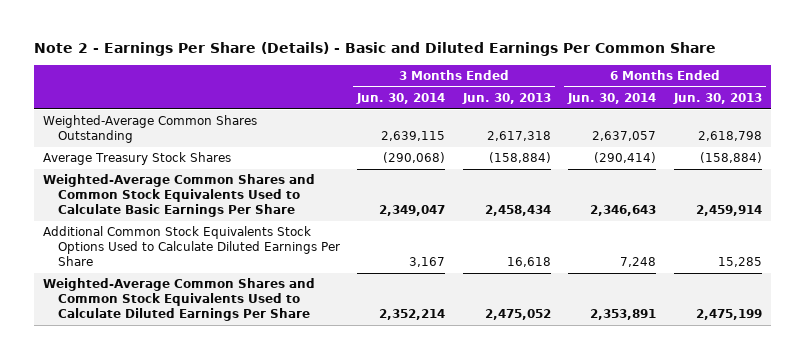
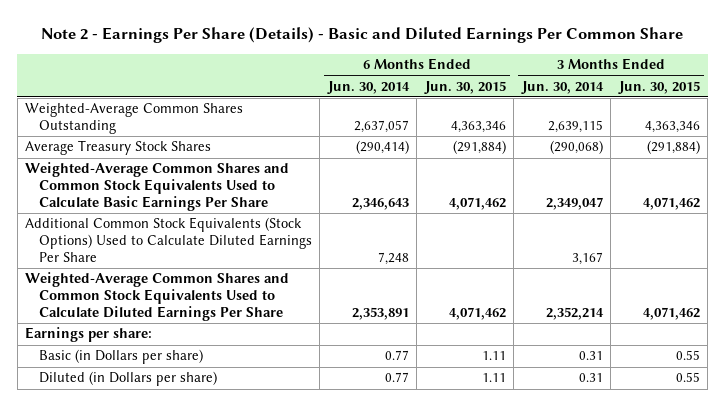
- | 3 Months Ended Jun. 30, 2014 | 3 Months Ended Jun. 30, 2013 | 6 Months Ended Jun. 30, 2014 | 6 Months Ended Jun. 30, 2013
+ | 6 Months Ended Jun. 30, 2014 | 6 Months Ended Jun. 30, 2015 | 3 Months Ended Jun. 30, 2014 | 3 Months Ended Jun. 30, 2015
- Additional Common Stock Equivalents Stock Options Used to Calculate Diluted Earnings Per Share | 3,167 | 16,618 | 7,248 | 15,285
+ Additional Common Stock Equivalents (Stock Options) Used to Calculate Diluted Earnings Per Share | 7,248 | | 3,167 |
+ Earnings per share:
+ Basic (in Dollars per share) | 0.77 | 1.11 | 0.31 | 0.55
+ Diluted (in Dollars per share) | 0.77 | 1.11 | 0.31 | 0.55

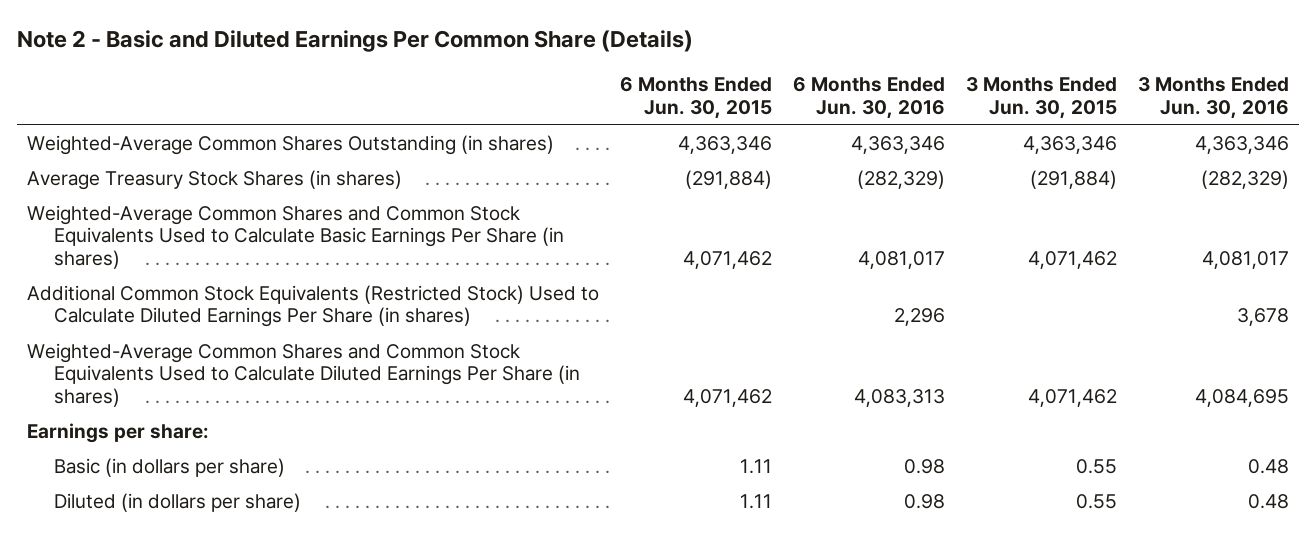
- Note 2 - Earnings Per Share (Details) - Basic and Diluted Earnings Per Common Share
+ Note 2 - Basic and Diluted Earnings Per Common Share (Details)
- | 6 Months Ended Jun. 30, 2014 | 6 Months Ended Jun. 30, 2015 | 3 Months Ended Jun. 30, 2014 | 3 Months Ended Jun. 30, 2015
+ | 6 Months Ended Jun. 30, 2015 | 6 Months Ended Jun. 30, 2016 | 3 Months Ended Jun. 30, 2015 | 3 Months Ended Jun. 30, 2016
- Weighted-Average Common Shares Outstanding | 2,637,057 | 4,363,346 | 2,639,115 | 4,363,346
- Average Treasury Stock Shares | (290,414) | (291,884) | (290,068) | (291,884)
- Weighted-Average Common Shares and Common Stock Equivalents Used to Calculate Basic Earnings Per Share | 2,346,643 | 4,071,462 | 2,349,047 | 4,071,462
- Additional Common Stock Equivalents (Stock Options) Used to Calculate Diluted Earnings Per Share | 7,248 | | 3,167 |
- Weighted-Average Common Shares and Common Stock Equivalents Used to Calculate Diluted Earnings Per Share | 2,353,891 | 4,071,462 | 2,352,214 | 4,071,462
+ Weighted-Average Common Shares Outstanding (in shares) | 4,363,346 | 4,363,346 | 4,363,346 | 4,363,346
+ Average Treasury Stock Shares (in shares) | (291,884) | (282,329) | (291,884) | (282,329)
+ Weighted-Average Common Shares and Common Stock Equivalents Used to Calculate Basic Earnings Per Share (in shares) | 4,071,462 | 4,081,017 | 4,071,462 | 4,081,017
+ Additional Common Stock Equivalents (Restricted Stock) Used to Calculate Diluted Earnings Per Share (in shares) | | 2,296 | | 3,678
+ Weighted-Average Common Shares and Common Stock Equivalents Used to Calculate Diluted Earnings Per Share (in shares) | 4,071,462 | 4,083,313 | 4,071,462 | 4,084,695
- Basic (in Dollars per share) | 0.77 | 1.11 | 0.31 | 0.55
- Diluted (in Dollars per share) | 0.77 | 1.11 | 0.31 | 0.55
+ Basic (in dollars per share) | 1.11 | 0.98 | 0.55 | 0.48
+ Diluted (in dollars per share) | 1.11 | 0.98 | 0.55 | 0.48

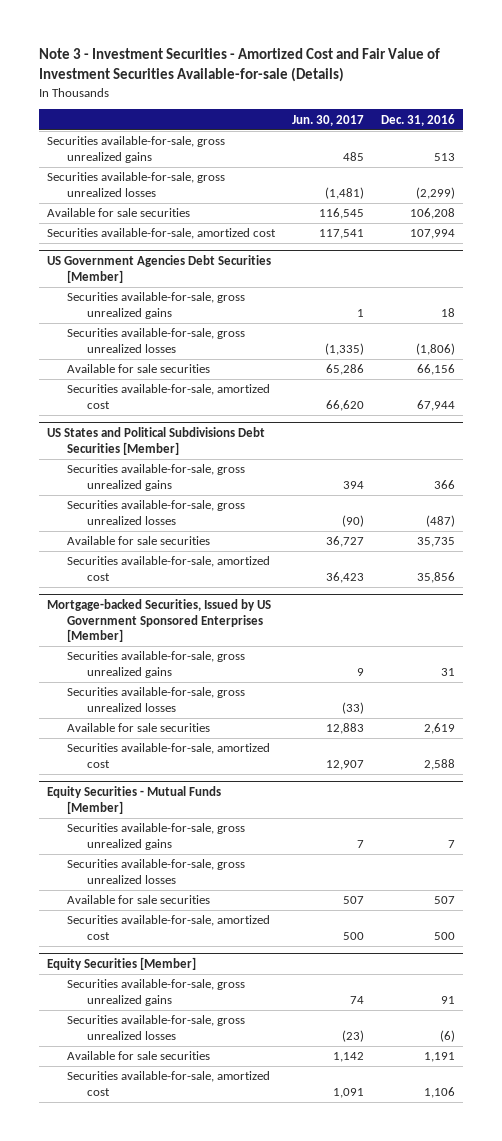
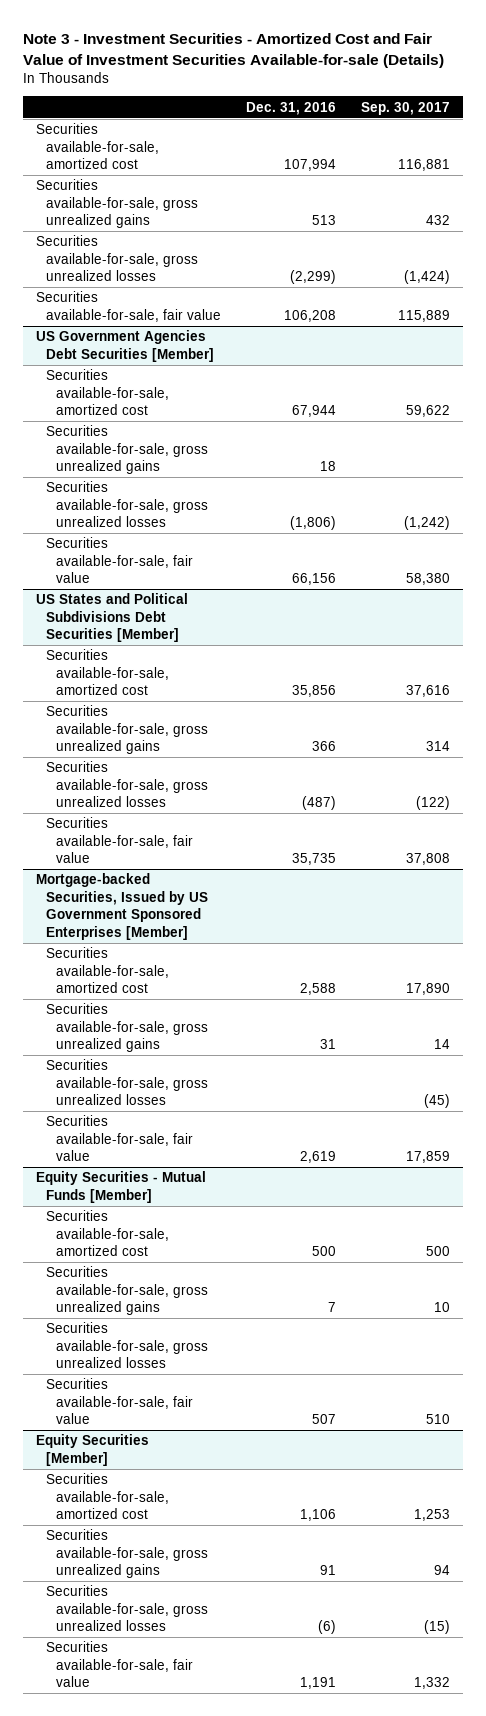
- | Jun. 30, 2017 | Dec. 31, 2016
+ | Dec. 31, 2016 | Sep. 30, 2017
moved up: Securities available-for-sale, amortized cost | 107,994 | 116,881
- Available for sale securities | 116,545 | 106,208
+ Securities available-for-sale, fair value | 106,208 | 115,889
@ US Government Agencies Debt Securities [Member]
moved up: Securities available-for-sale, amortized cost | 67,944 | 59,622
- Available for sale securities | 65,286 | 66,156
+ Securities available-for-sale, fair value | 66,156 | 58,380
@ US States and Political Subdivisions Debt Securities [Member]
moved up: Securities available-for-sale, amortized cost | 35,856 | 37,616
- Available for sale securities | 36,727 | 35,735
+ Securities available-for-sale, fair value | 35,735 | 37,808
@ Mortgage-backed Securities, Issued by US Government Sponsored Enterprises [Member]
moved up: Securities available-for-sale, amortized cost | 2,588 | 17,890
- Available for sale securities | 12,883 | 2,619
+ Securities available-for-sale, fair value | 2,619 | 17,859
@ Equity Securities - Mutual Funds [Member]
moved up: Securities available-for-sale, amortized cost | 500 | 500
- Available for sale securities | 507 | 507
+ Securities available-for-sale, fair value | 507 | 510
@ Equity Securities [Member]
moved up: Securities available-for-sale, amortized cost | 1,106 | 1,253
- Available for sale securities | 1,142 | 1,191
+ Securities available-for-sale, fair value | 1,191 | 1,332

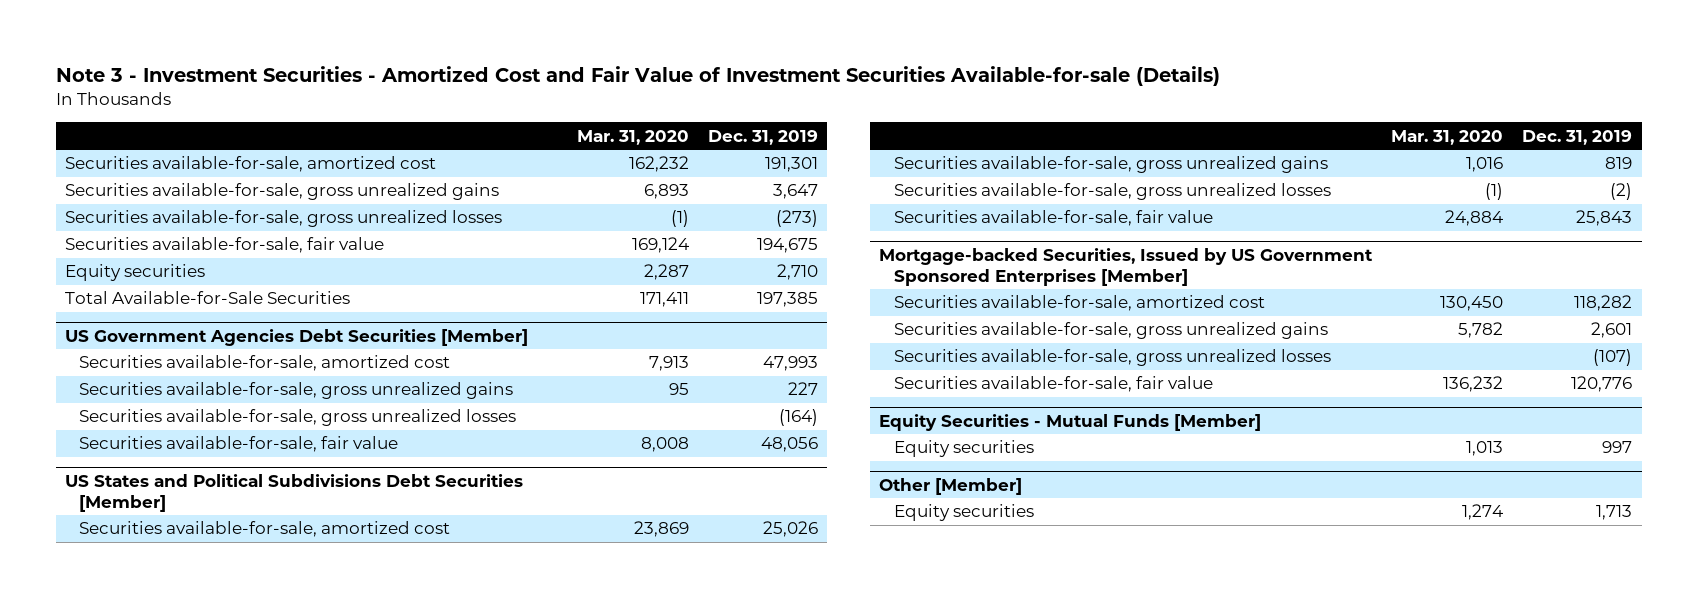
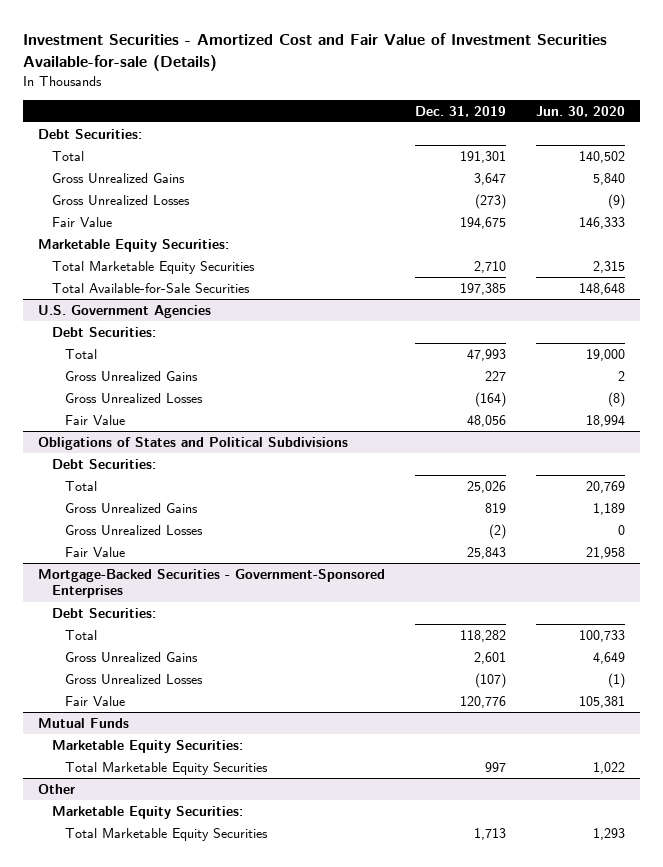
- Note 3 - Investment Securities - Amortized Cost and Fair Value of Investment Securities Available-for-sale (Details)
+ Investment Securities - Amortized Cost and Fair Value of Investment Securities Available-for-sale (Details)
- | Mar. 31, 2020 | Dec. 31, 2019
+ | Dec. 31, 2019 | Jun. 30, 2020
- Securities available-for-sale, amortized cost | 162,232 | 191,301
- Securities available-for-sale, gross unrealized gains | 6,893 | 3,647
- Securities available-for-sale, gross unrealized losses | (1) | (273)
- Securities available-for-sale, fair value | 169,124 | 194,675
- Equity securities | 2,287 | 2,710
+ Debt Securities:
+ Total | 191,301 | 140,502
+ Gross Unrealized Gains | 3,647 | 5,840
+ Gross Unrealized Losses | (273) | (9)
+ Fair Value | 194,675 | 146,333
+ Marketable Equity Securities:
+ Total Marketable Equity Securities | 2,710 | 2,315
- US Government Agencies Debt Securities [Member]
- Securities available-for-sale, amortized cost | 7,913 | 47,993
- Securities available-for-sale, gross unrealized gains | 95 | 227
- Securities available-for-sale, gross unrealized losses | | (164)
- Securities available-for-sale, fair value | 8,008 | 48,056
- US States and Political Subdivisions Debt Securities [Member]
- Securities available-for-sale, amortized cost | 23,869 | 25,026
- Securities available-for-sale, gross unrealized gains | 1,016 | 819
- Securities available-for-sale, gross unrealized losses | (1) | (2)
- Securities available-for-sale, fair value | 24,884 | 25,843
- Mortgage-backed Securities, Issued by US Government Sponsored Enterprises [Member]
- Securities available-for-sale, amortized cost | 130,450 | 118,282
- Securities available-for-sale, gross unrealized gains | 5,782 | 2,601
- Securities available-for-sale, gross unrealized losses | | (107)
- Securities available-for-sale, fair value | 136,232 | 120,776
- Equity Securities - Mutual Funds [Member]
- Equity securities | 1,013 | 997
- Other [Member]
- Equity securities | 1,274 | 1,713
+ U.S. Government Agencies
+ Debt Securities:
+ Total | 47,993 | 19,000
+ Gross Unrealized Gains | 227 | 2
+ Gross Unrealized Losses | (164) | (8)
+ Fair Value | 48,056 | 18,994
+ Obligations of States and Political Subdivisions
+ Debt Securities:
+ Total | 25,026 | 20,769
+ Gross Unrealized Gains | 819 | 1,189
+ Gross Unrealized Losses | (2) | 0
+ Fair Value | 25,843 | 21,958
+ Mortgage-Backed Securities - Government-Sponsored Enterprises
+ Debt Securities:
+ Total | 118,282 | 100,733
+ Gross Unrealized Gains | 2,601 | 4,649
+ Gross Unrealized Losses | (107) | (1)
+ Fair Value | 120,776 | 105,381
+ Mutual Funds
+ Marketable Equity Securities:
+ Total Marketable Equity Securities | 997 | 1,022
+ Other
+ Marketable Equity Securities:
+ Total Marketable Equity Securities | 1,713 | 1,293

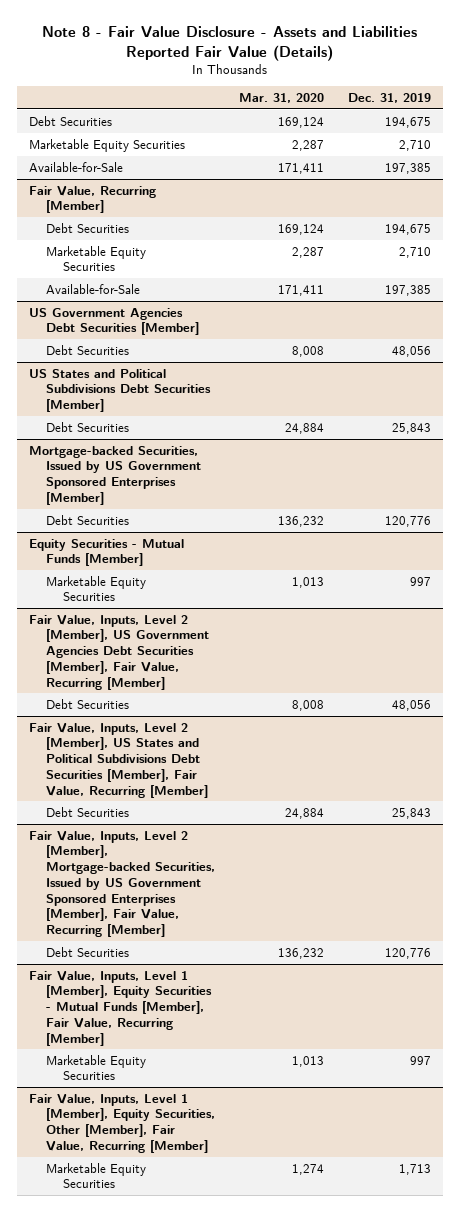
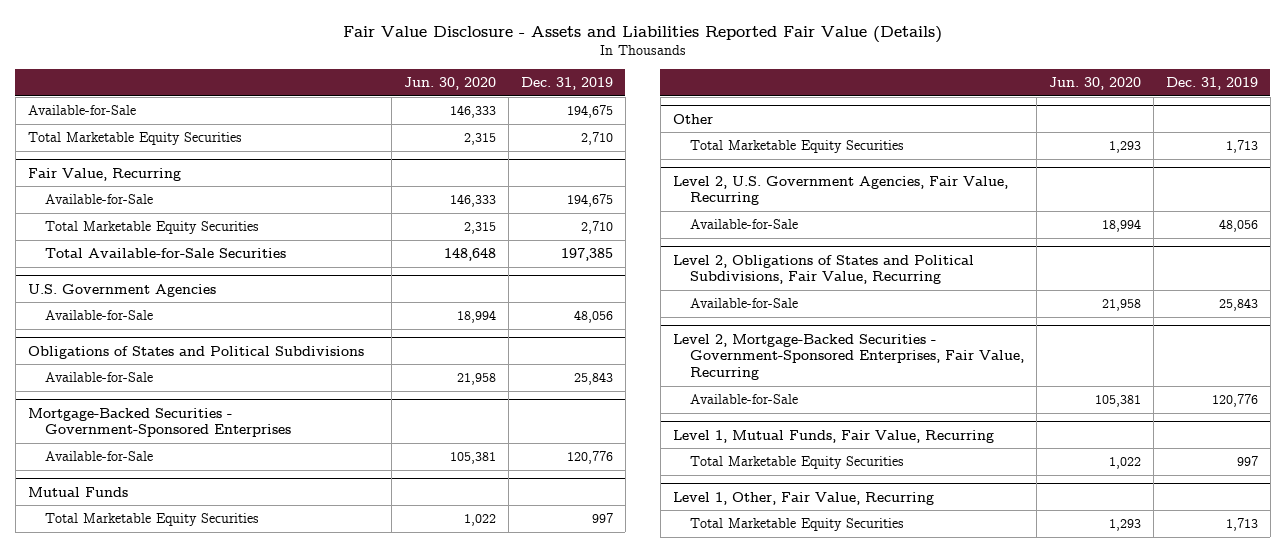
- Note 8 - Fair Value Disclosure - Assets and Liabilities Reported Fair Value (Details)
+ Fair Value Disclosure - Assets and Liabilities Reported Fair Value (Details)
- | Mar. 31, 2020 | Dec. 31, 2019
+ | Jun. 30, 2020 | Dec. 31, 2019
- Debt Securities | 169,124 | 194,675
- Marketable Equity Securities | 2,287 | 2,710
- Available-for-Sale | 171,411 | 197,385
- Fair Value, Recurring [Member]
- Debt Securities | 169,124 | 194,675
- Marketable Equity Securities | 2,287 | 2,710
- Available-for-Sale | 171,411 | 197,385
- US Government Agencies Debt Securities [Member]
- Debt Securities | 8,008 | 48,056
- US States and Political Subdivisions Debt Securities [Member]
- Debt Securities | 24,884 | 25,843
- Mortgage-backed Securities, Issued by US Government Sponsored Enterprises [Member]
- Debt Securities | 136,232 | 120,776
- Equity Securities - Mutual Funds [Member]
- Marketable Equity Securities | 1,013 | 997
- Fair Value, Inputs, Level 2 [Member], US Government Agencies Debt Securities [Member], Fair Value, Recurring [Member]
- Debt Securities | 8,008 | 48,056
- Fair Value, Inputs, Level 2 [Member], US States and Political Subdivisions Debt Securities [Member], Fair Value, Recurring [Member]
- Debt Securities | 24,884 | 25,843
- Fair Value, Inputs, Level 2 [Member], Mortgage-backed Securities, Issued by US Government Sponsored Enterprises [Member], Fair Value, Recurring [Member]
- Debt Securities | 136,232 | 120,776
- Fair Value, Inputs, Level 1 [Member], Equity Securities - Mutual Funds [Member], Fair Value, Recurring [Member]
- Marketable Equity Securities | 1,013 | 997
- Fair Value, Inputs, Level 1 [Member], Equity Securities, Other [Member], Fair Value, Recurring [Member]
- Marketable Equity Securities | 1,274 | 1,713
+ Available-for-Sale | 146,333 | 194,675
+ Total Marketable Equity Securities | 2,315 | 2,710
+ Fair Value, Recurring
+ Available-for-Sale | 146,333 | 194,675
+ Total Marketable Equity Securities | 2,315 | 2,710
+ Total Available-for-Sale Securities | 148,648 | 197,385
+ U.S. Government Agencies
+ Available-for-Sale | 18,994 | 48,056
+ Obligations of States and Political Subdivisions
+ Available-for-Sale | 21,958 | 25,843
+ Mortgage-Backed Securities - Government-Sponsored Enterprises
+ Available-for-Sale | 105,381 | 120,776
+ Mutual Funds
+ Total Marketable Equity Securities | 1,022 | 997
+ Other
+ Total Marketable Equity Securities | 1,293 | 1,713
+ Level 2, U.S. Government Agencies, Fair Value, Recurring
+ Available-for-Sale | 18,994 | 48,056
+ Level 2, Obligations of States and Political Subdivisions, Fair Value, Recurring
+ Available-for-Sale | 21,958 | 25,843
+ Level 2, Mortgage-Backed Securities - Government-Sponsored Enterprises, Fair Value, Recurring
+ Available-for-Sale | 105,381 | 120,776
+ Level 1, Mutual Funds, Fair Value, Recurring
+ Total Marketable Equity Securities | 1,022 | 997
+ Level 1, Other, Fair Value, Recurring
+ Total Marketable Equity Securities | 1,293 | 1,713

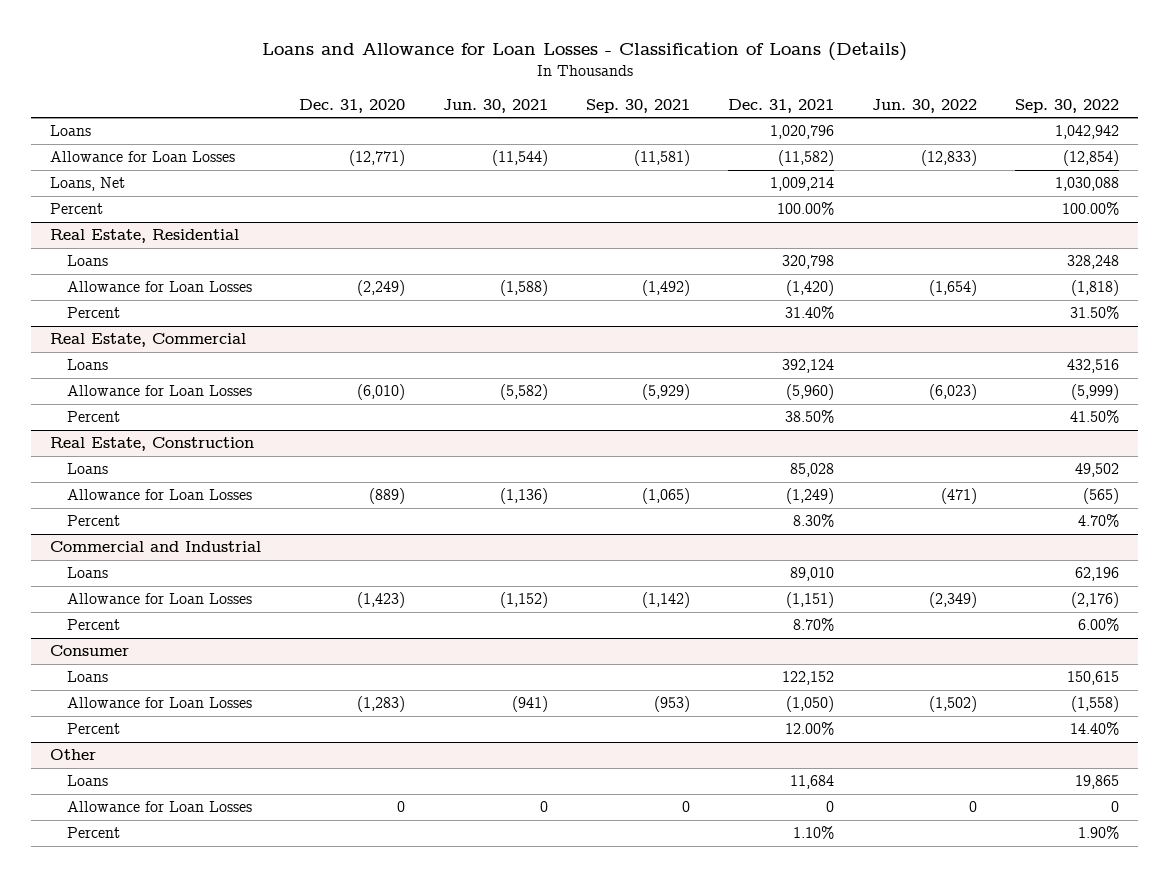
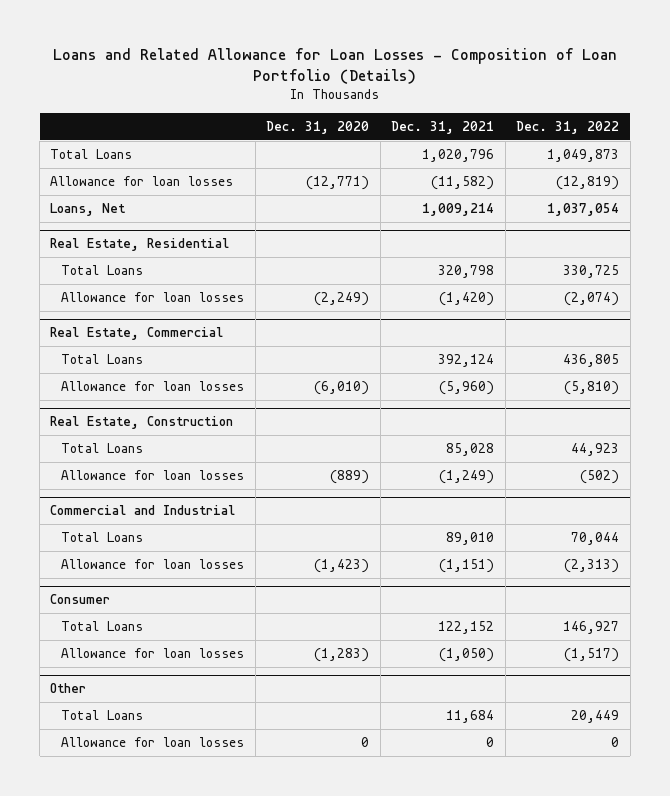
- Loans and Allowance for Loan Losses - Classification of Loans (Details)
+ Loans and Related Allowance for Loan Losses - Composition of Loan Portfolio (Details)
- | Dec. 31, 2020 | Jun. 30, 2021 | Sep. 30, 2021 | Dec. 31, 2021 | Jun. 30, 2022 | Sep. 30, 2022
+ | Dec. 31, 2020 | Dec. 31, 2021 | Dec. 31, 2022
- Loans | | | | 1,020,796 | | 1,042,942
- Allowance for Loan Losses | (12,771) | (11,544) | (11,581) | (11,582) | (12,833) | (12,854)
+ Total Loans | | 1,020,796 | 1,049,873
+ Allowance for loan losses | (12,771) | (11,582) | (12,819)
- Percent | | | | 100.00% | | 100.00%
@ Real Estate, Residential
- Loans | | | | 320,798 | | 328,248
- Allowance for Loan Losses | (2,249) | (1,588) | (1,492) | (1,420) | (1,654) | (1,818)
- Percent | | | | 31.40% | | 31.50%
+ Total Loans | | 320,798 | 330,725
+ Allowance for loan losses | (2,249) | (1,420) | (2,074)
@ Real Estate, Commercial
- Loans | | | | 392,124 | | 432,516
- Allowance for Loan Losses | (6,010) | (5,582) | (5,929) | (5,960) | (6,023) | (5,999)
- Percent | | | | 38.50% | | 41.50%
+ Total Loans | | 392,124 | 436,805
+ Allowance for loan losses | (6,010) | (5,960) | (5,810)
@ Real Estate, Construction
- Loans | | | | 85,028 | | 49,502
- Allowance for Loan Losses | (889) | (1,136) | (1,065) | (1,249) | (471) | (565)
- Percent | | | | 8.30% | | 4.70%
+ Total Loans | | 85,028 | 44,923
+ Allowance for loan losses | (889) | (1,249) | (502)
@ Commercial and Industrial
- Loans | | | | 89,010 | | 62,196
- Allowance for Loan Losses | (1,423) | (1,152) | (1,142) | (1,151) | (2,349) | (2,176)
- Percent | | | | 8.70% | | 6.00%
+ Total Loans | | 89,010 | 70,044
+ Allowance for loan losses | (1,423) | (1,151) | (2,313)
@ Consumer
- Loans | | | | 122,152 | | 150,615
- Allowance for Loan Losses | (1,283) | (941) | (953) | (1,050) | (1,502) | (1,558)
- Percent | | | | 12.00% | | 14.40%
+ Total Loans | | 122,152 | 146,927
+ Allowance for loan losses | (1,283) | (1,050) | (1,517)
@ Other
- Loans | | | | 11,684 | | 19,865
- Allowance for Loan Losses | 0 | 0 | 0 | 0 | 0 | 0
- Percent | | | | 1.10% | | 1.90%
+ Total Loans | | 11,684 | 20,449
+ Allowance for loan losses | 0 | 0 | 0

